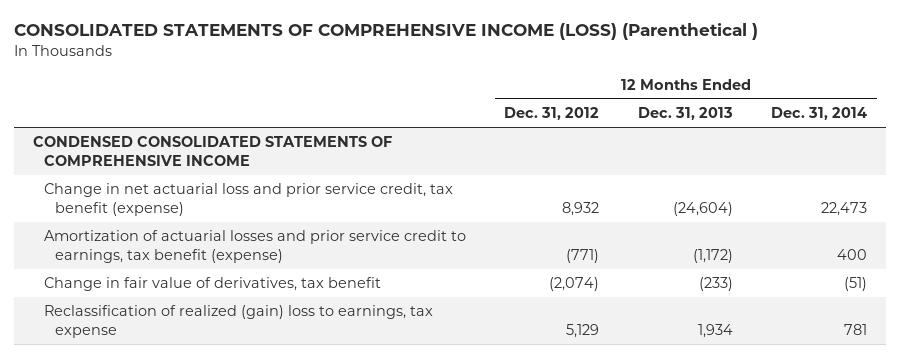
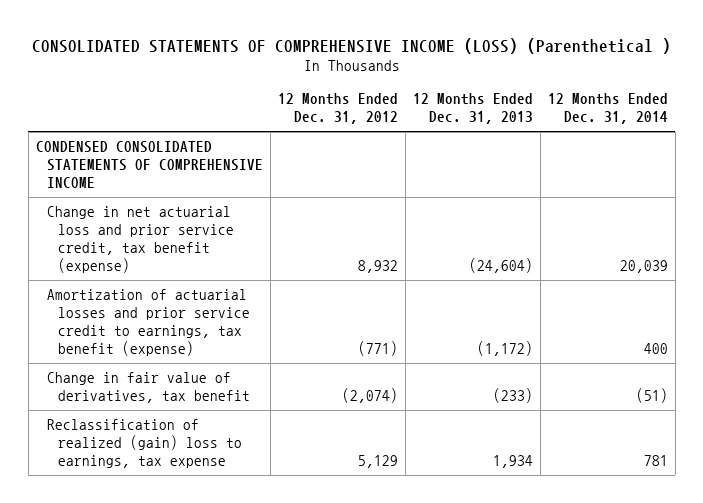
- Change in net actuarial loss and prior service credit, tax benefit (expense) | 8,932 | (24,604) | 22,473
+ Change in net actuarial loss and prior service credit, tax benefit (expense) | 8,932 | (24,604) | 20,039

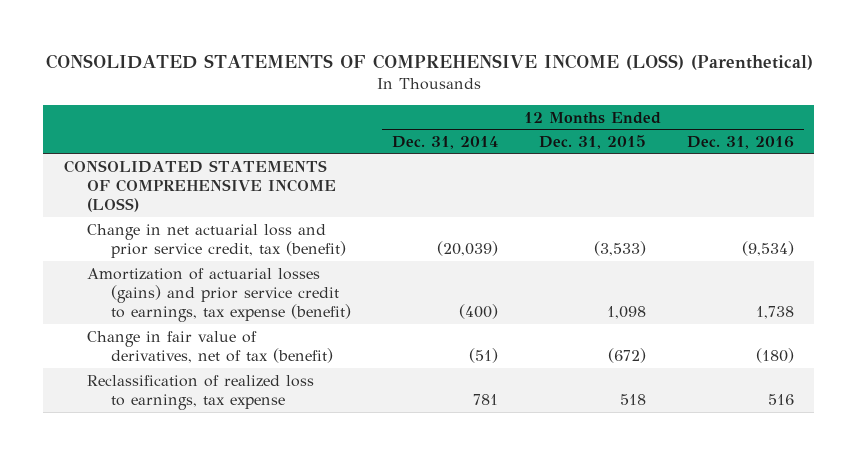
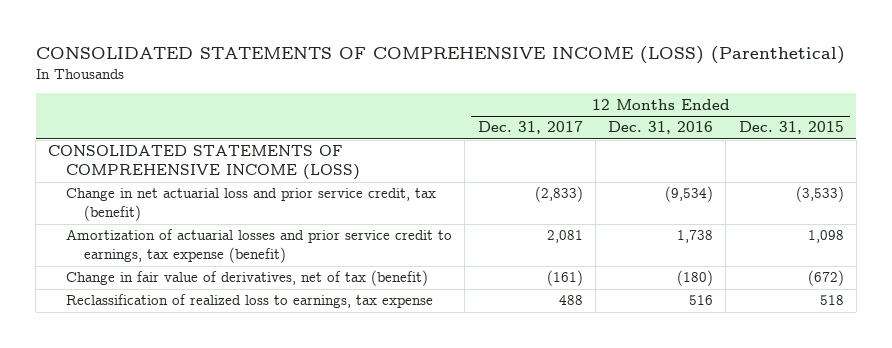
- | 12 Months Ended Dec. 31, 2014 | 12 Months Ended Dec. 31, 2015 | 12 Months Ended Dec. 31, 2016
+ | 12 Months Ended Dec. 31, 2017 | 12 Months Ended Dec. 31, 2016 | 12 Months Ended Dec. 31, 2015
- Amortization of actuarial losses (gains) and prior service credit to earnings, tax expense (benefit) | (400) | 1,098 | 1,738
+ Amortization of actuarial losses and prior service credit to earnings, tax expense (benefit) | 2,081 | 1,738 | 1,098

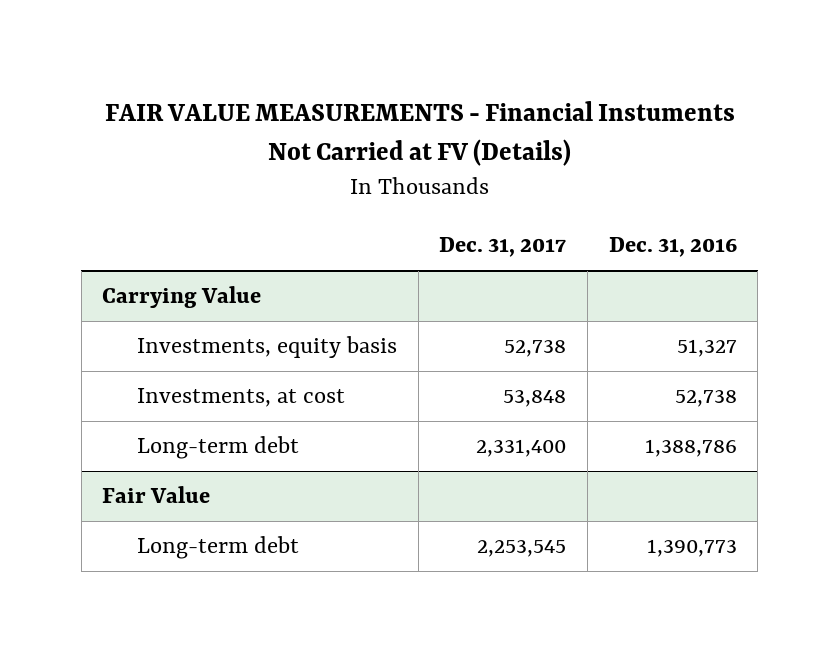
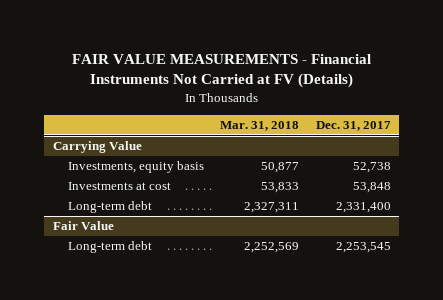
- FAIR VALUE MEASUREMENTS - Financial Instuments Not Carried at FV (Details)
+ FAIR VALUE MEASUREMENTS - Financial Instruments Not Carried at FV (Details)
- | Dec. 31, 2017 | Dec. 31, 2016
+ | Mar. 31, 2018 | Dec. 31, 2017
@ Carrying Value
- Investments, at cost | 53,848 | 52,738
+ Investments at cost | 53,833 | 53,848

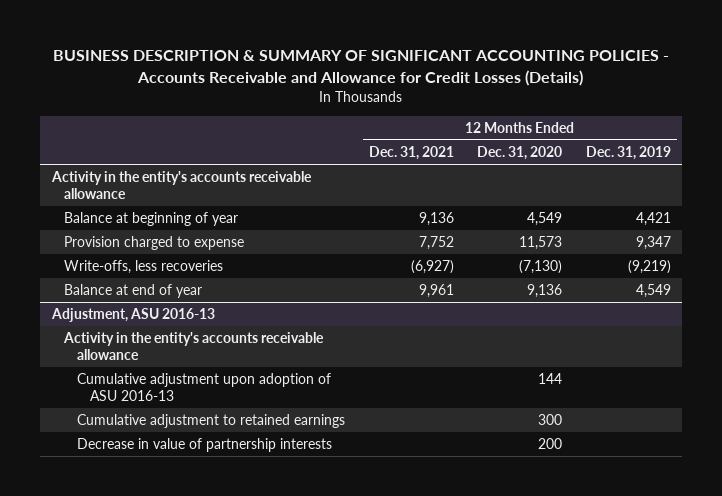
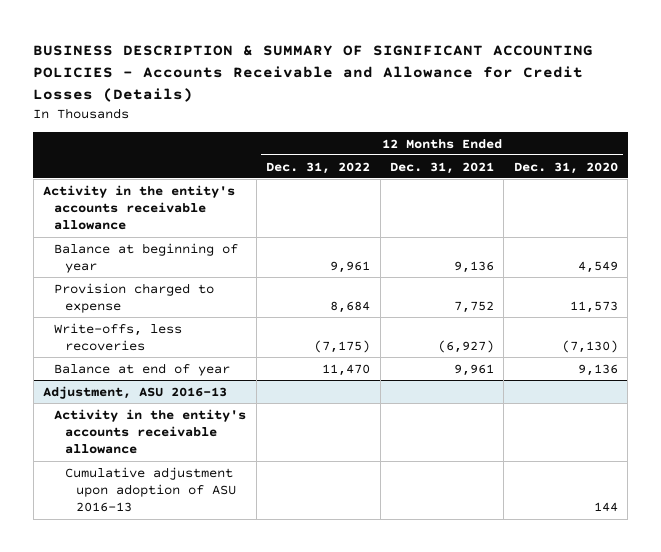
- | 12 Months Ended Dec. 31, 2021 | 12 Months Ended Dec. 31, 2020 | 12 Months Ended Dec. 31, 2019
+ | 12 Months Ended Dec. 31, 2022 | 12 Months Ended Dec. 31, 2021 | 12 Months Ended Dec. 31, 2020
@ Adjustment, ASU 2016-13
- Cumulative adjustment to retained earnings | | 300 |
- Decrease in value of partnership interests | | 200 |

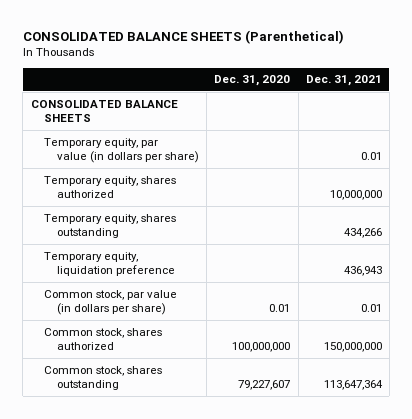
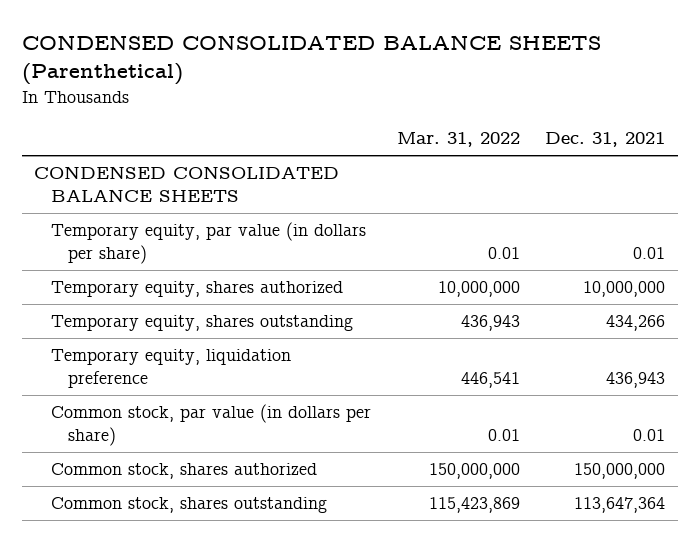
- CONSOLIDATED BALANCE SHEETS (Parenthetical)
+ CONDENSED CONSOLIDATED BALANCE SHEETS (Parenthetical)
- | Dec. 31, 2020 | Dec. 31, 2021
+ | Mar. 31, 2022 | Dec. 31, 2021
- CONSOLIDATED BALANCE SHEETS
+ CONDENSED CONSOLIDATED BALANCE SHEETS

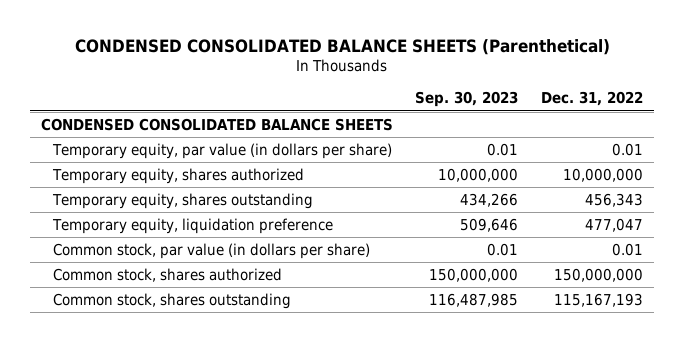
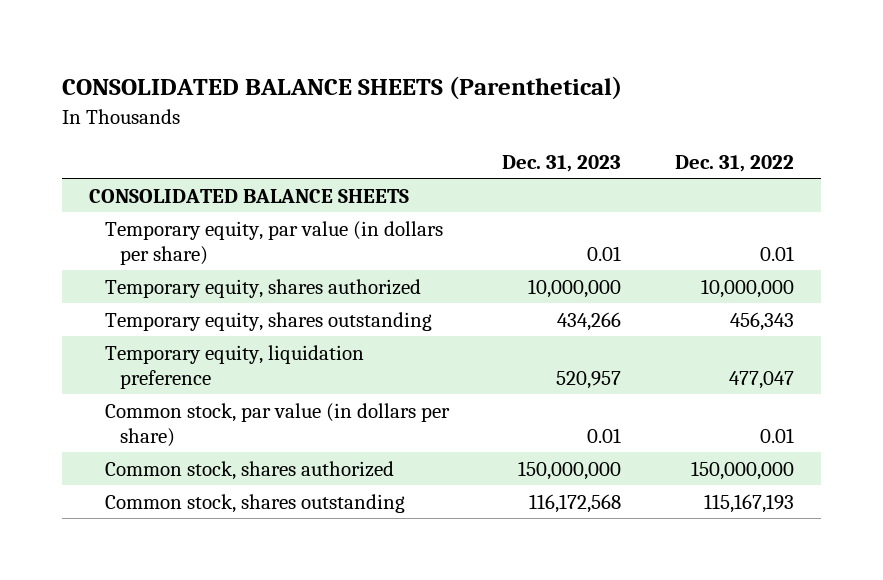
- CONDENSED CONSOLIDATED BALANCE SHEETS (Parenthetical)
+ CONSOLIDATED BALANCE SHEETS (Parenthetical)
- | Sep. 30, 2023 | Dec. 31, 2022
+ | Dec. 31, 2023 | Dec. 31, 2022
- CONDENSED CONSOLIDATED BALANCE SHEETS
+ CONSOLIDATED BALANCE SHEETS

